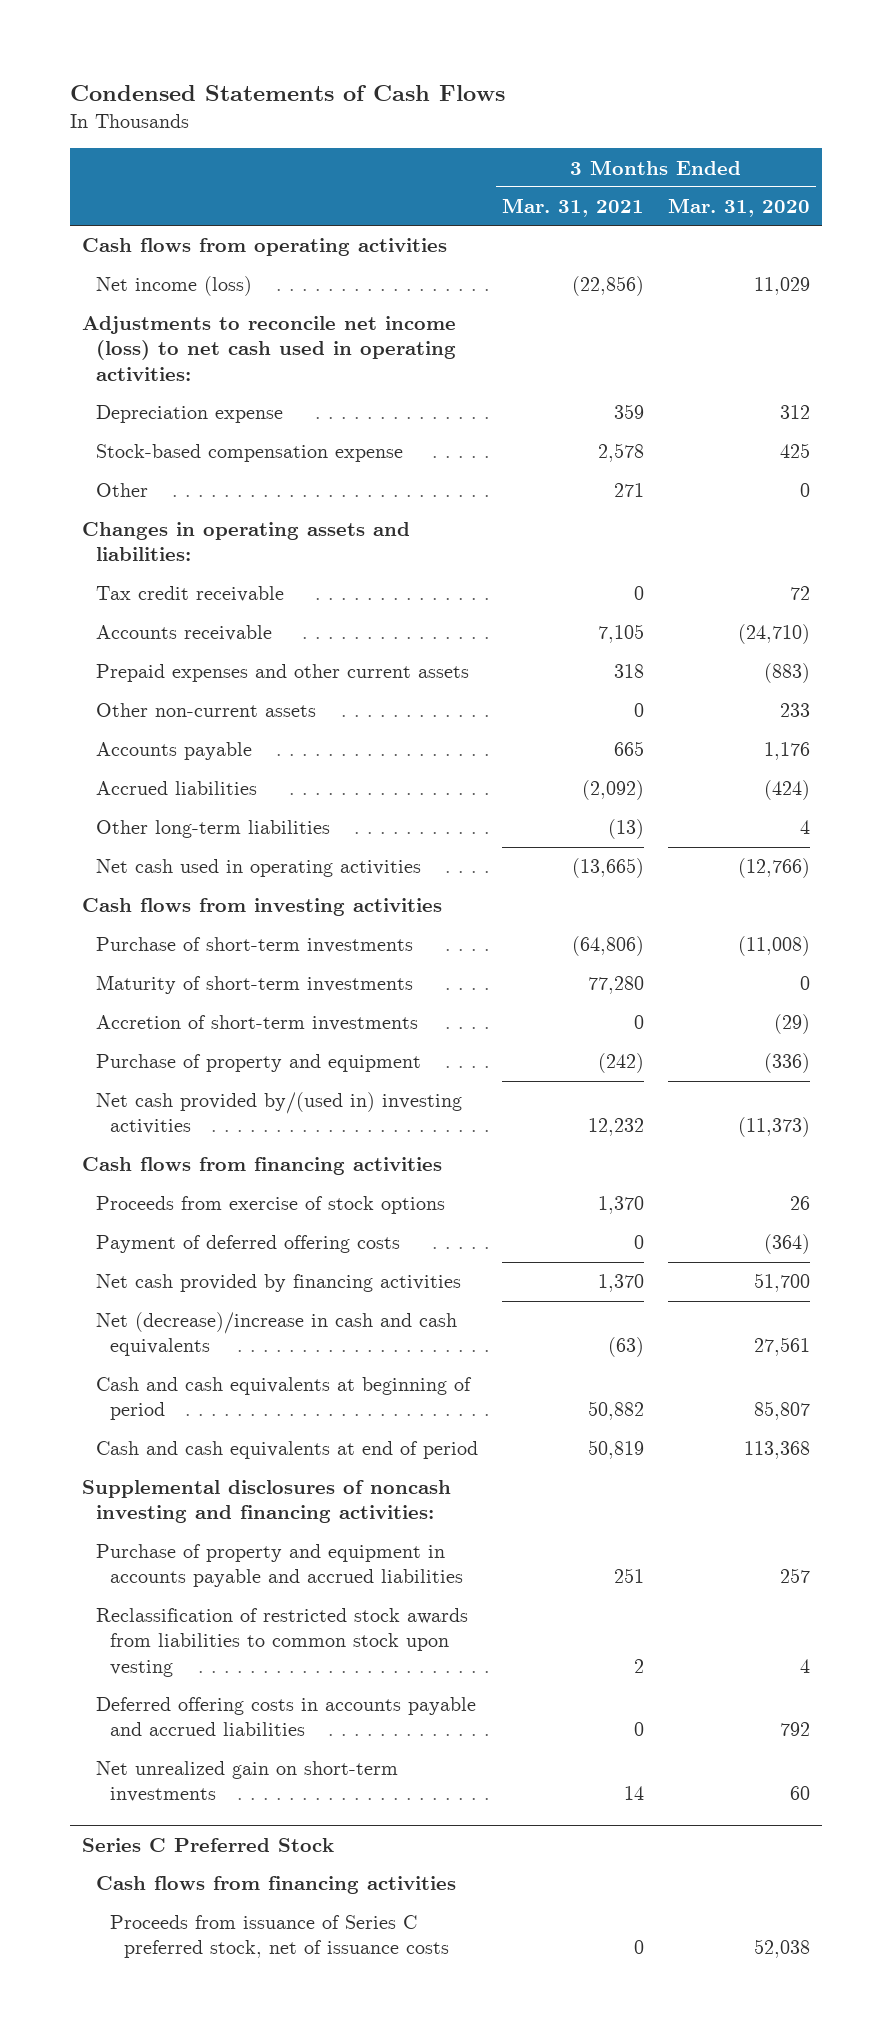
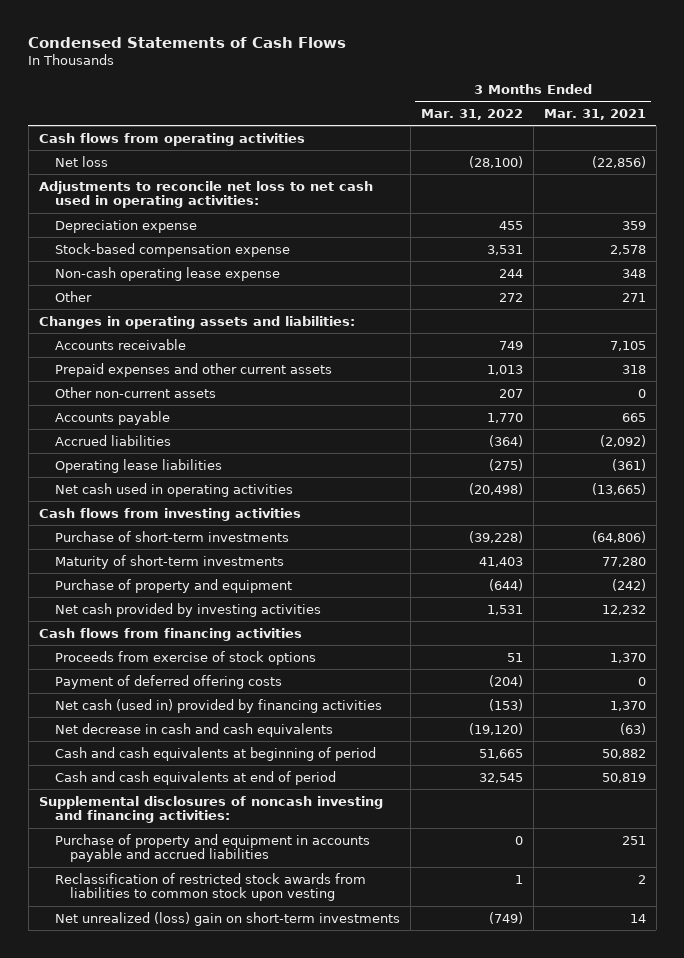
- | 3 Months Ended Mar. 31, 2021 | 3 Months Ended Mar. 31, 2020
+ | 3 Months Ended Mar. 31, 2022 | 3 Months Ended Mar. 31, 2021
- Net income (loss) | (22,856) | 11,029
- Adjustments to reconcile net income (loss) to net cash used in operating activities:
+ Net loss | (28,100) | (22,856)
+ Adjustments to reconcile net loss to net cash used in operating activities:
+ Non-cash operating lease expense | 244 | 348
- Tax credit receivable | 0 | 72
- Other long-term liabilities | (13) | 4
+ Operating lease liabilities | (275) | (361)
- Accretion of short-term investments | 0 | (29)
- Net cash provided by/(used in) investing activities | 12,232 | (11,373)
+ Net cash provided by investing activities | 1,531 | 12,232
- Net cash provided by financing activities | 1,370 | 51,700
- Net (decrease)/increase in cash and cash equivalents | (63) | 27,561
+ Net cash (used in) provided by financing activities | (153) | 1,370
+ Net decrease in cash and cash equivalents | (19,120) | (63)
- Deferred offering costs in accounts payable and accrued liabilities | 0 | 792
- Net unrealized gain on short-term investments | 14 | 60
- Series C Preferred Stock
- Cash flows from financing activities
- Proceeds from issuance of Series C preferred stock, net of issuance costs | 0 | 52,038
+ Net unrealized (loss) gain on short-term investments | (749) | 14

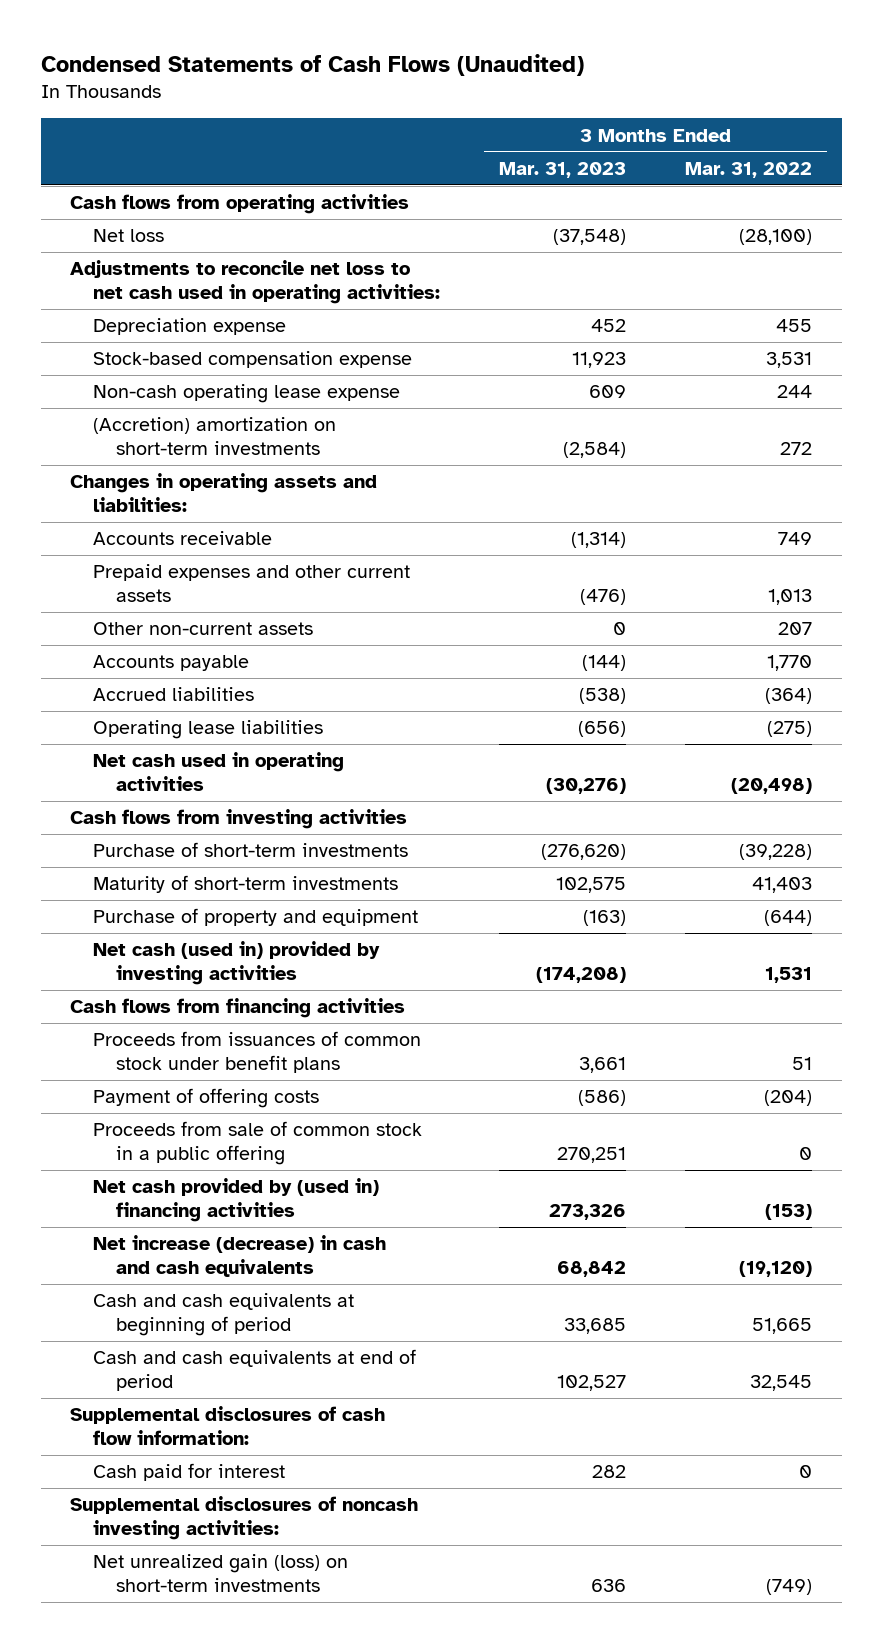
- Condensed Statements of Cash Flows
+ Condensed Statements of Cash Flows (Unaudited)
- | 3 Months Ended Mar. 31, 2022 | 3 Months Ended Mar. 31, 2021
+ | 3 Months Ended Mar. 31, 2023 | 3 Months Ended Mar. 31, 2022
- Other | 272 | 271
+ (Accretion) amortization on short-term investments | (2,584) | 272
- Net cash provided by investing activities | 1,531 | 12,232
+ Net cash (used in) provided by investing activities | (174,208) | 1,531
- Proceeds from exercise of stock options | 51 | 1,370
- Payment of deferred offering costs | (204) | 0
- Net cash (used in) provided by financing activities | (153) | 1,370
- Net decrease in cash and cash equivalents | (19,120) | (63)
+ Proceeds from issuances of common stock under benefit plans | 3,661 | 51
+ Payment of offering costs | (586) | (204)
+ Proceeds from sale of common stock in a public offering | 270,251 | 0
+ Net cash provided by (used in) financing activities | 273,326 | (153)
+ Net increase (decrease) in cash and cash equivalents | 68,842 | (19,120)
- Supplemental disclosures of noncash investing and financing activities:
- Purchase of property and equipment in accounts payable and accrued liabilities | 0 | 251
- Reclassification of restricted stock awards from liabilities to common stock upon vesting | 1 | 2
- Net unrealized (loss) gain on short-term investments | (749) | 14
+ Supplemental disclosures of cash flow information:
+ Cash paid for interest | 282 | 0
+ Supplemental disclosures of noncash investing activities:
+ Net unrealized gain (loss) on short-term investments | 636 | (749)

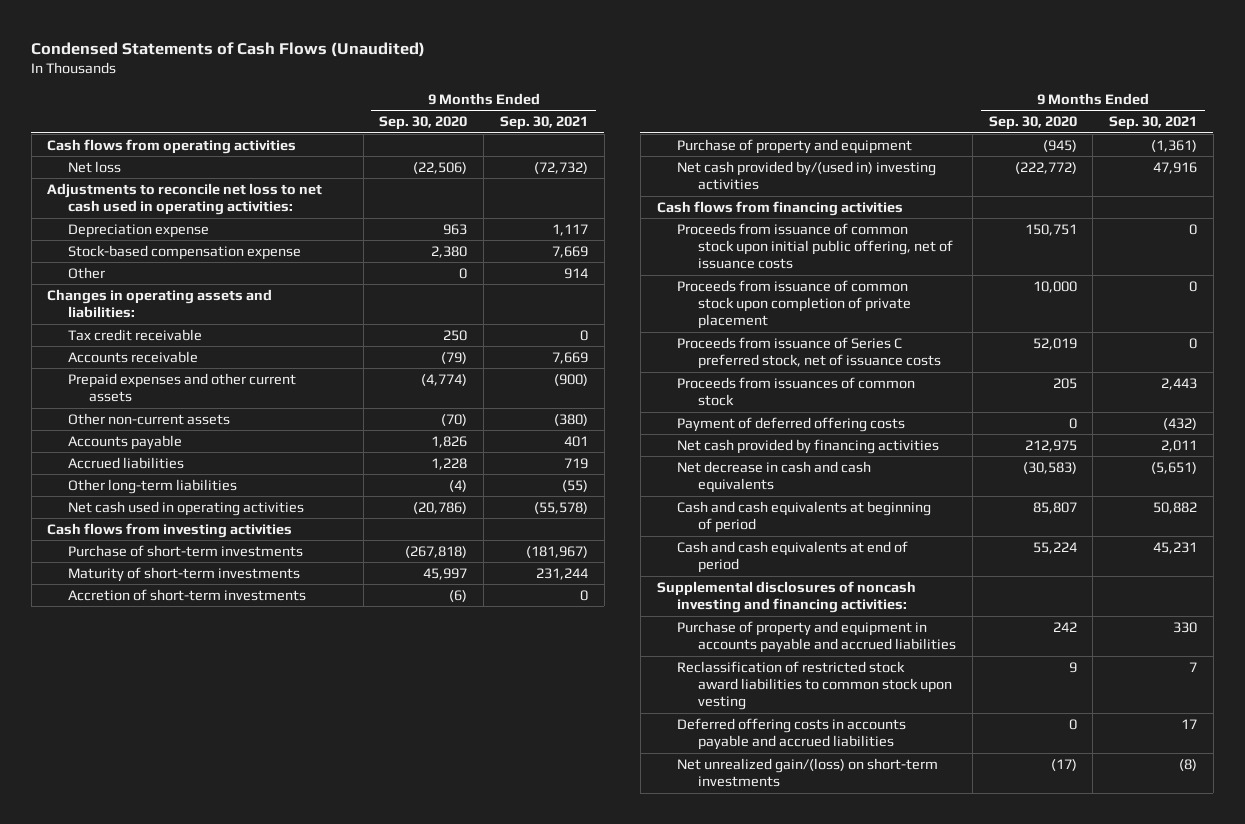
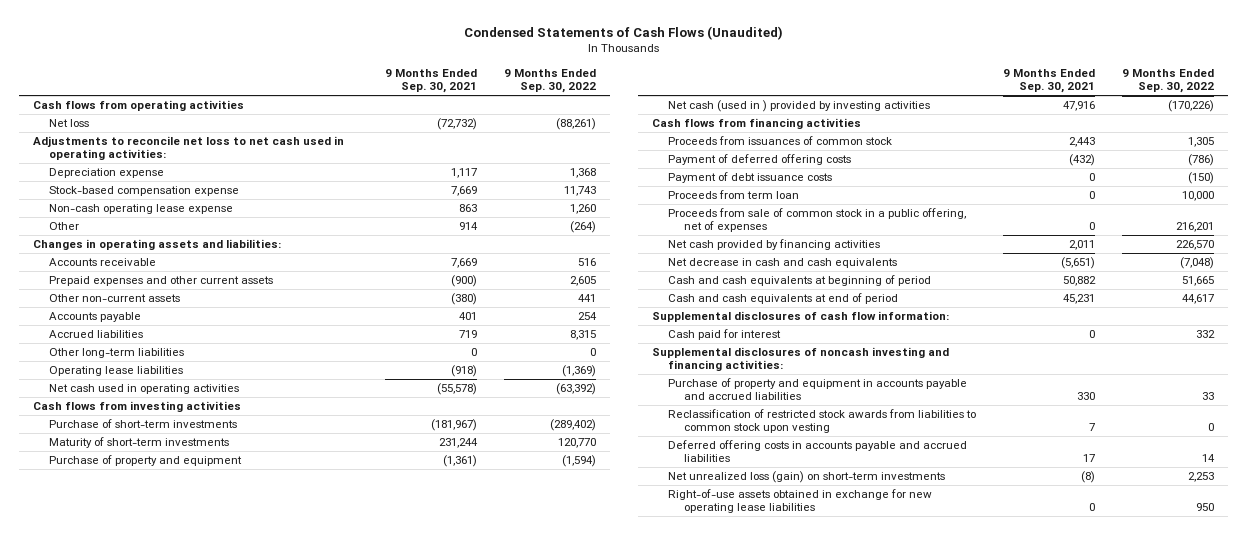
- | 9 Months Ended Sep. 30, 2020 | 9 Months Ended Sep. 30, 2021
+ | 9 Months Ended Sep. 30, 2021 | 9 Months Ended Sep. 30, 2022
+ Non-cash operating lease expense | 863 | 1,260
- Tax credit receivable | 250 | 0
- Other long-term liabilities | (4) | (55)
+ Other long-term liabilities | 0 | 0
+ Operating lease liabilities | (918) | (1,369)
- Accretion of short-term investments | (6) | 0
- Net cash provided by/(used in) investing activities | (222,772) | 47,916
+ Net cash (used in ) provided by investing activities | 47,916 | (170,226)
- Proceeds from issuance of common stock upon initial public offering, net of issuance costs | 150,751 | 0
- Proceeds from issuance of common stock upon completion of private placement | 10,000 | 0
- Proceeds from issuance of Series C preferred stock, net of issuance costs | 52,019 | 0
+ Payment of debt issuance costs | 0 | (150)
+ Proceeds from term loan | 0 | 10,000
+ Proceeds from sale of common stock in a public offering, net of expenses | 0 | 216,201
+ Supplemental disclosures of cash flow information:
+ Cash paid for interest | 0 | 332
- Reclassification of restricted stock award liabilities to common stock upon vesting | 9 | 7
+ Reclassification of restricted stock awards from liabilities to common stock upon vesting | 7 | 0
- Net unrealized gain/(loss) on short-term investments | (17) | (8)
+ Net unrealized loss (gain) on short-term investments | (8) | 2,253
+ Right-of-use assets obtained in exchange for new operating lease liabilities | 0 | 950

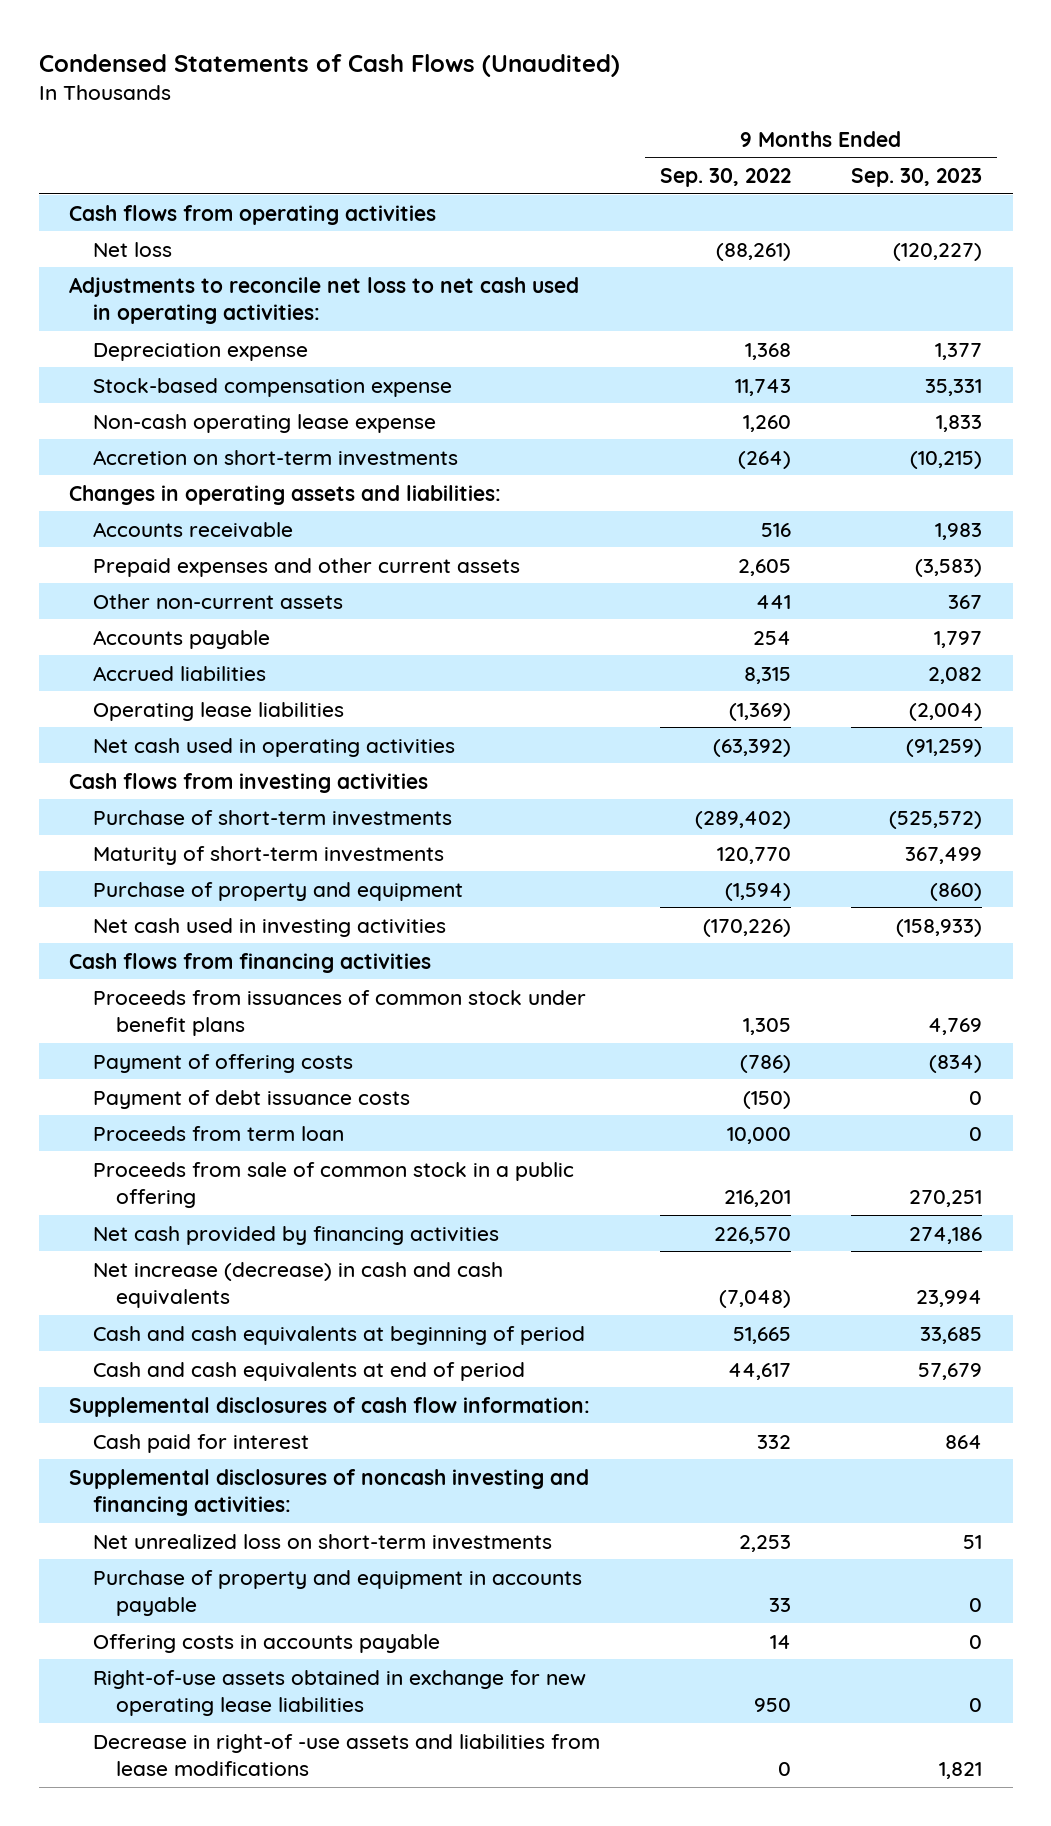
- | 9 Months Ended Sep. 30, 2021 | 9 Months Ended Sep. 30, 2022
+ | 9 Months Ended Sep. 30, 2022 | 9 Months Ended Sep. 30, 2023
- Other | 914 | (264)
+ Accretion on short-term investments | (264) | (10,215)
- Other long-term liabilities | 0 | 0
- Net cash (used in ) provided by investing activities | 47,916 | (170,226)
+ Net cash used in investing activities | (170,226) | (158,933)
- Proceeds from issuances of common stock | 2,443 | 1,305
- Payment of deferred offering costs | (432) | (786)
+ Proceeds from issuances of common stock under benefit plans | 1,305 | 4,769
+ Payment of offering costs | (786) | (834)
- Proceeds from sale of common stock in a public offering, net of expenses | 0 | 216,201
+ Proceeds from sale of common stock in a public offering | 216,201 | 270,251
- Net decrease in cash and cash equivalents | (5,651) | (7,048)
+ Net increase (decrease) in cash and cash equivalents | (7,048) | 23,994
- Purchase of property and equipment in accounts payable and accrued liabilities | 330 | 33
- Reclassification of restricted stock awards from liabilities to common stock upon vesting | 7 | 0
- Deferred offering costs in accounts payable and accrued liabilities | 17 | 14
- Net unrealized loss (gain) on short-term investments | (8) | 2,253
+ Net unrealized loss on short-term investments | 2,253 | 51
+ Purchase of property and equipment in accounts payable | 33 | 0
+ Offering costs in accounts payable | 14 | 0
+ Decrease in right-of -use assets and liabilities from lease modifications | 0 | 1,821

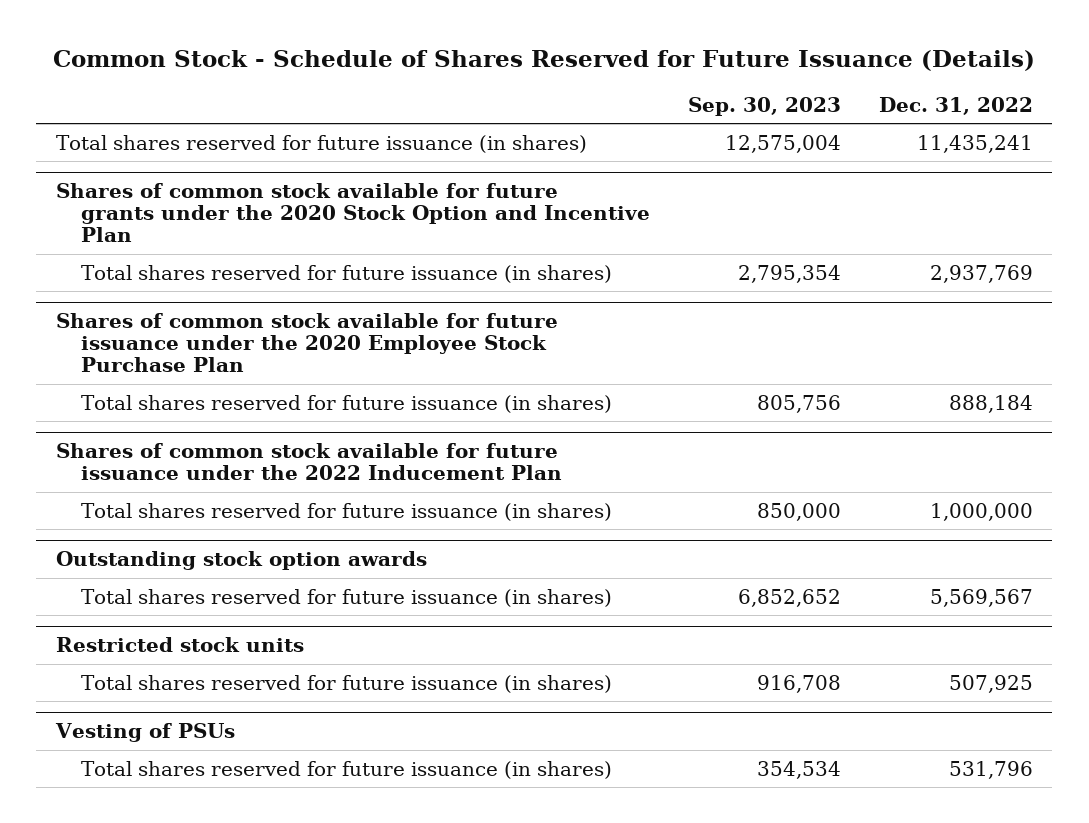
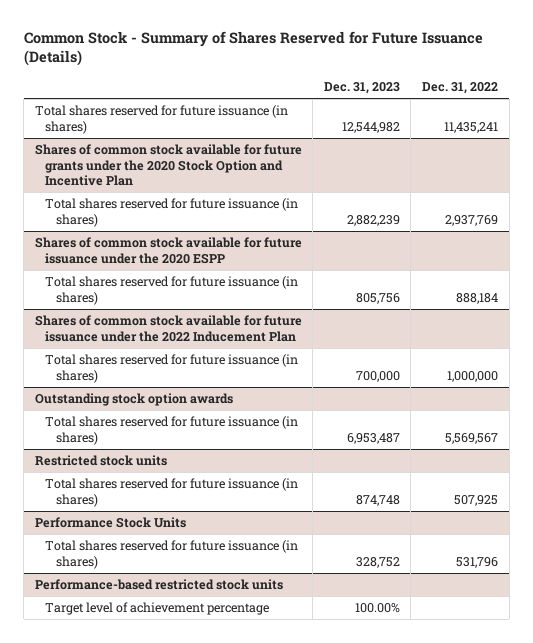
- Common Stock - Schedule of Shares Reserved for Future Issuance (Details)
+ Common Stock - Summary of Shares Reserved for Future Issuance (Details)
- | Sep. 30, 2023 | Dec. 31, 2022
+ | Dec. 31, 2023 | Dec. 31, 2022
- Shares of common stock available for future issuance under the 2020 Employee Stock Purchase Plan
+ Shares of common stock available for future issuance under the 2020 ESPP
- Vesting of PSUs
+ Performance Stock Units
+ Performance-based restricted stock units
+ Target level of achievement percentage | 100.00% |

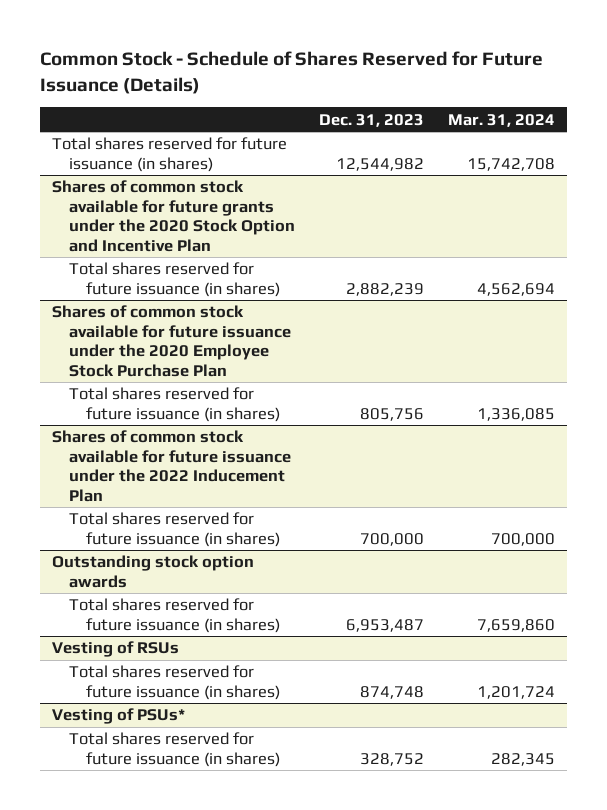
- Common Stock - Summary of Shares Reserved for Future Issuance (Details)
+ Common Stock - Schedule of Shares Reserved for Future Issuance (Details)
- | Dec. 31, 2023 | Dec. 31, 2022
+ | Dec. 31, 2023 | Mar. 31, 2024
- Shares of common stock available for future issuance under the 2020 ESPP
+ Shares of common stock available for future issuance under the 2020 Employee Stock Purchase Plan
- Restricted stock units
+ Vesting of RSUs
- Performance Stock Units
+ Vesting of PSUs*
- Performance-based restricted stock units
- Target level of achievement percentage | 100.00% |

